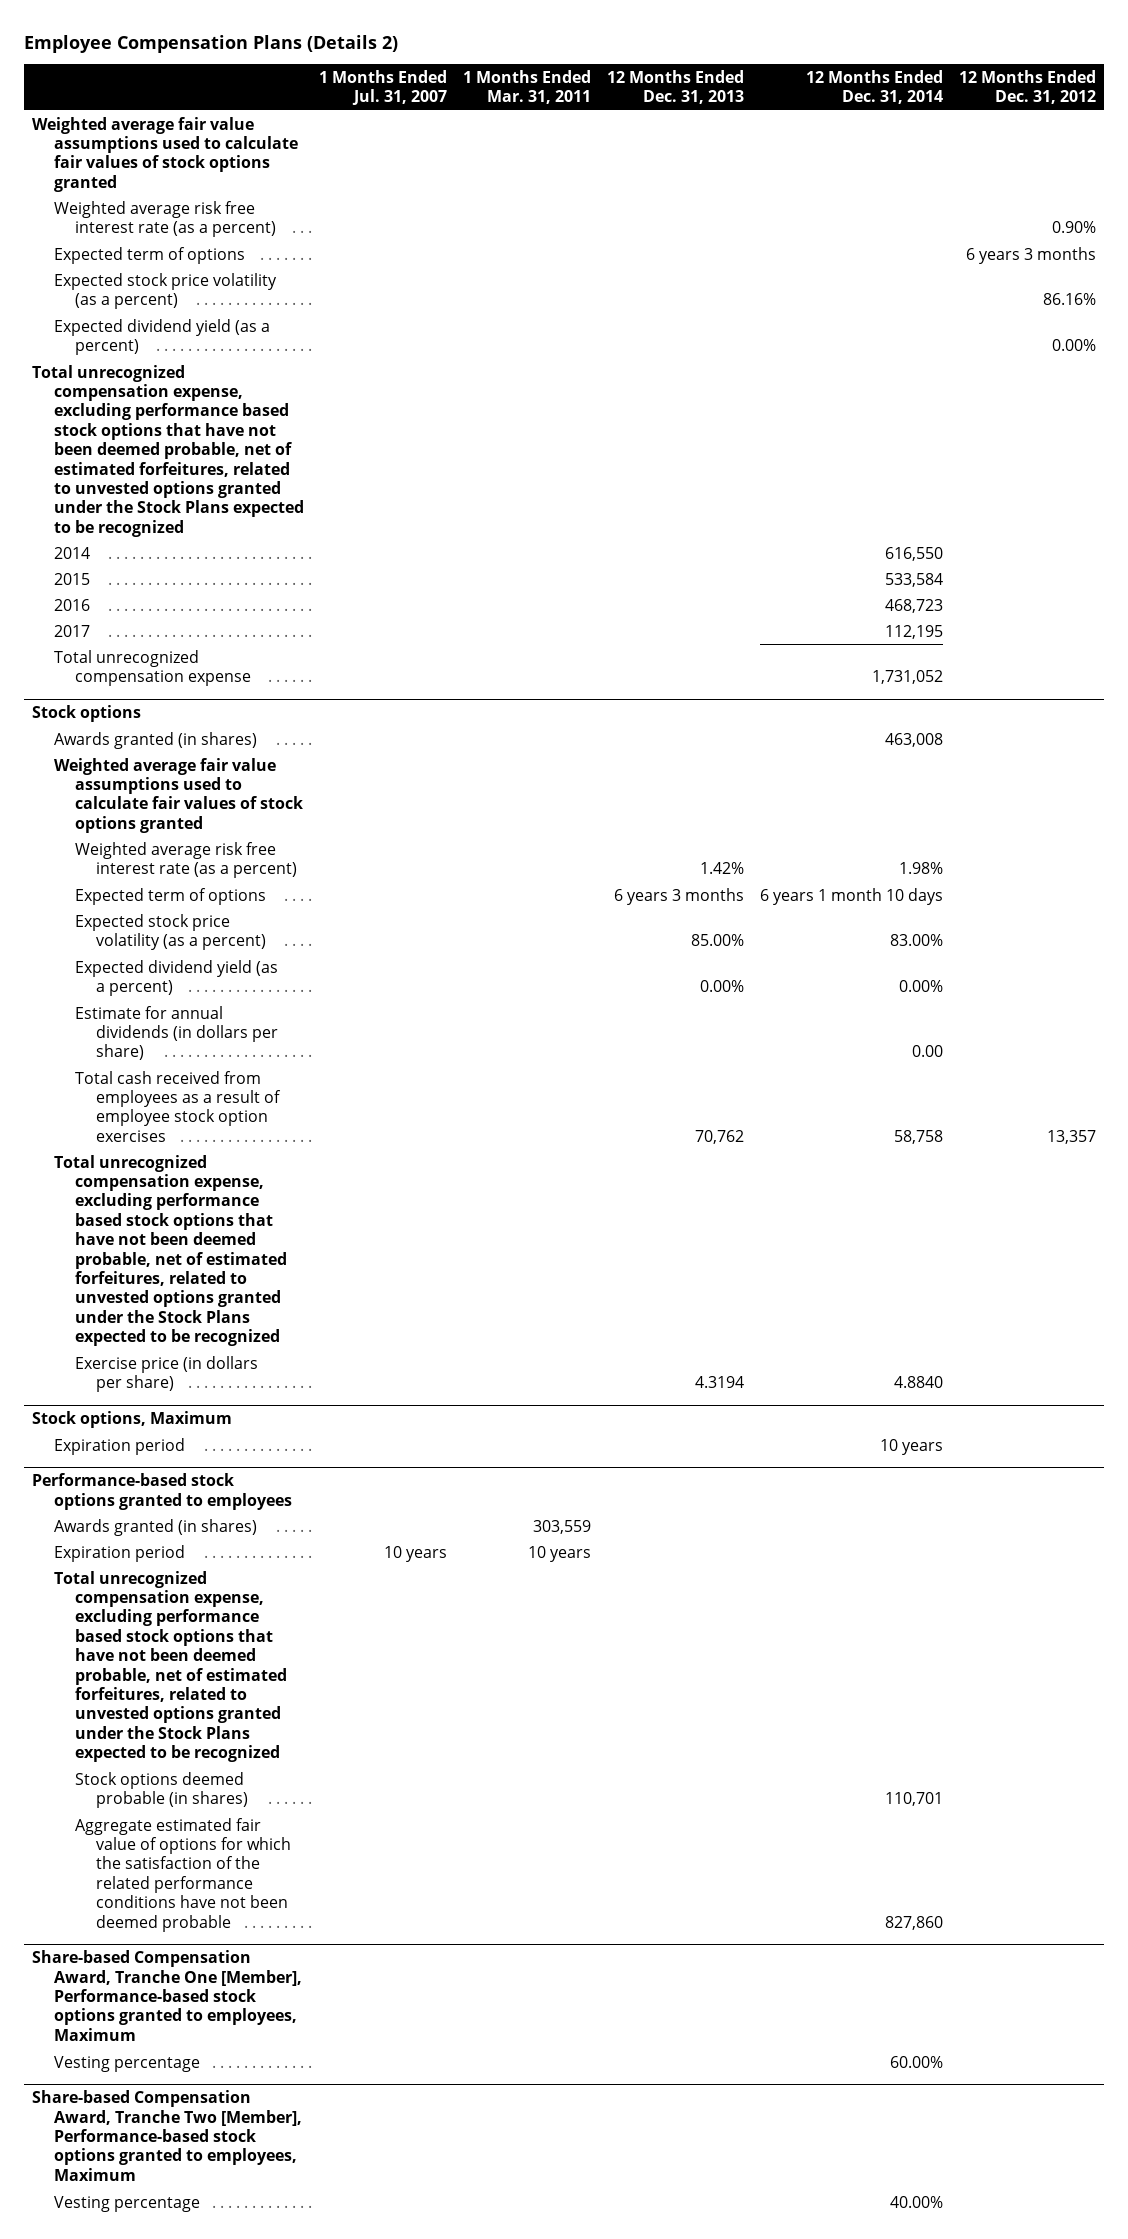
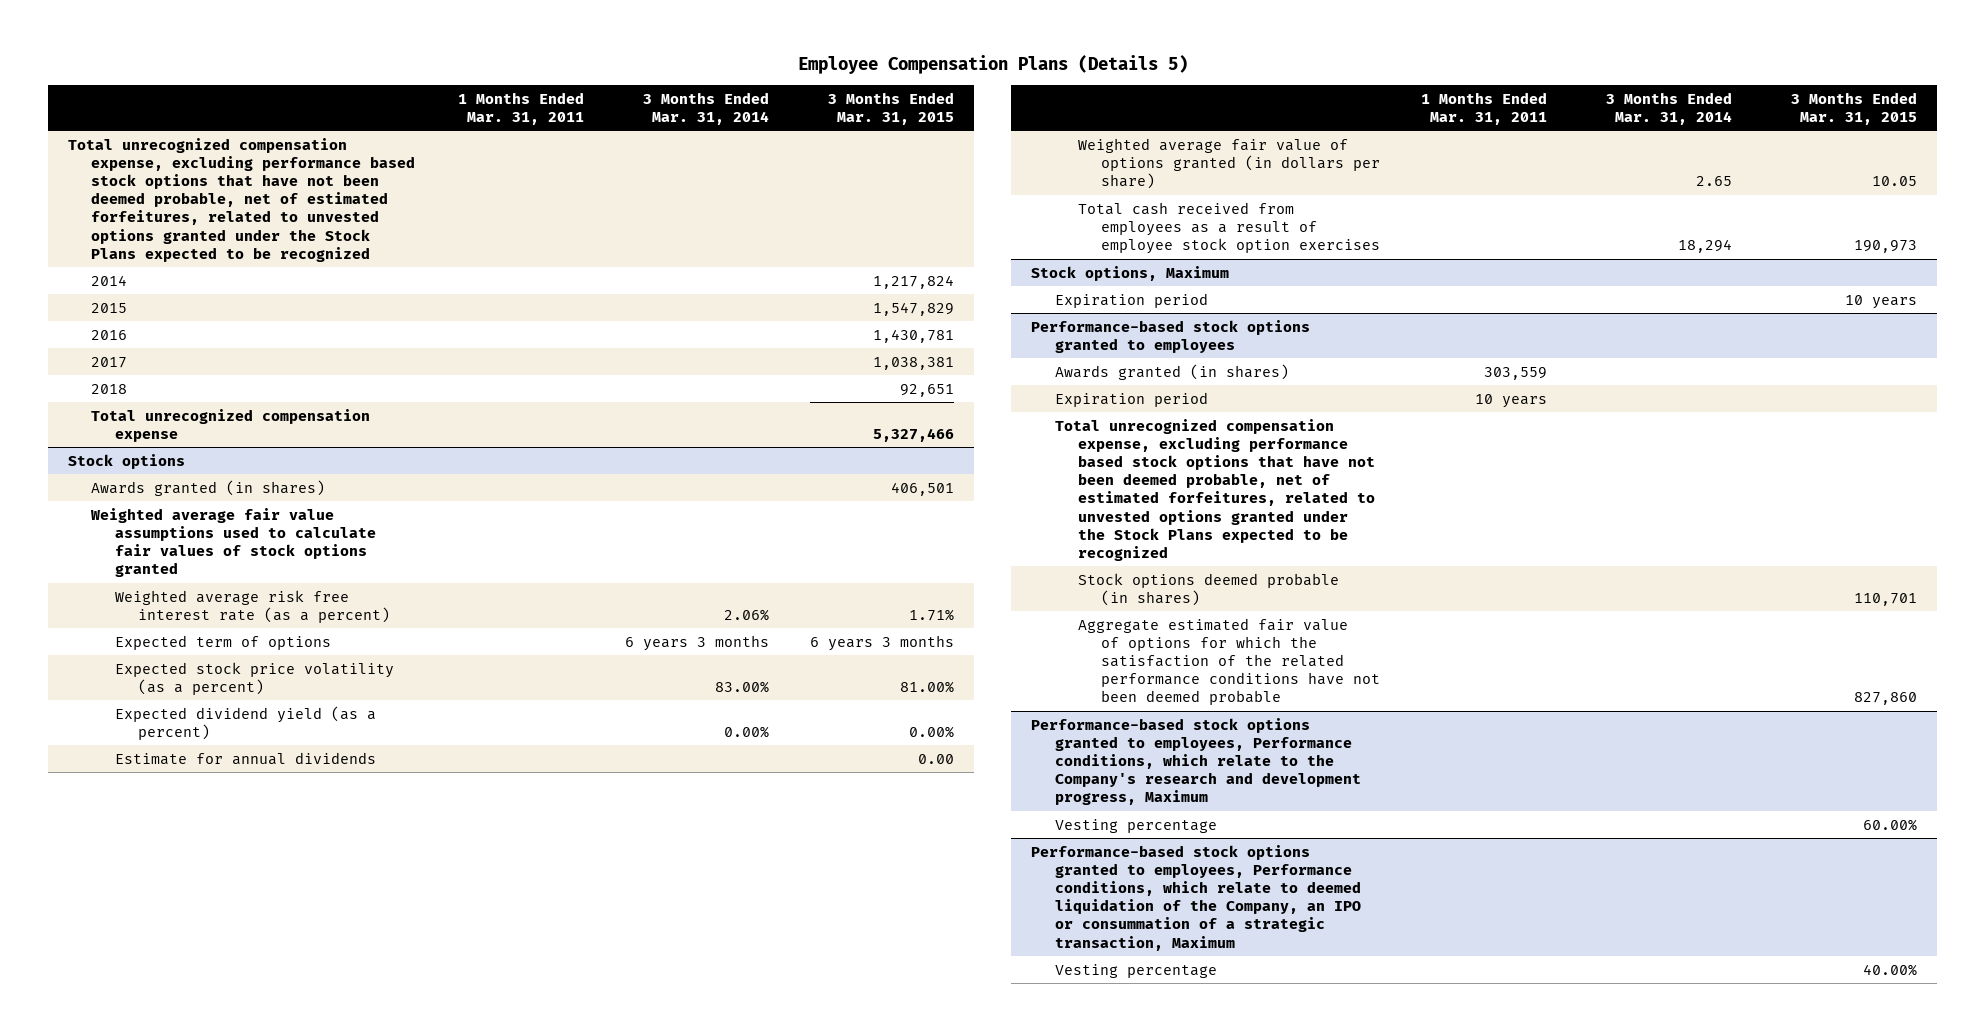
- Employee Compensation Plans (Details 2)
+ Employee Compensation Plans (Details 5)
- | 1 Months Ended Jul. 31, 2007 | 1 Months Ended Mar. 31, 2011 | 12 Months Ended Dec. 31, 2013 | 12 Months Ended Dec. 31, 2014 | 12 Months Ended Dec. 31, 2012
+ | 1 Months Ended Mar. 31, 2011 | 3 Months Ended Mar. 31, 2014 | 3 Months Ended Mar. 31, 2015
- Weighted average fair value assumptions used to calculate fair values of stock options granted
- Weighted average risk free interest rate (as a percent) | | | | | 0.90%
- Expected term of options | | | | | 6 years 3 months
- Expected stock price volatility (as a percent) | | | | | 86.16%
- Expected dividend yield (as a percent) | | | | | 0.00%
+ 2018 | | | 92,651
@ Stock options
- Estimate for annual dividends (in dollars per share) | | | | 0.00 |
+ Estimate for annual dividends | | | 0.00
+ Weighted average fair value of options granted (in dollars per share) | | 2.65 | 10.05
- Total unrecognized compensation expense, excluding performance based stock options that have not been deemed probable, net of estimated forfeitures, related to unvested options granted under the Stock Plans expected to be recognized
- Exercise price (in dollars per share) | | | 4.3194 | 4.8840 |
- Share-based Compensation Award, Tranche One [Member], Performance-based stock options granted to employees, Maximum
- Vesting percentage | | | | 60.00% |
- Share-based Compensation Award, Tranche Two [Member], Performance-based stock options granted to employees, Maximum
- Vesting percentage | | | | 40.00% |
+ Performance-based stock options granted to employees, Performance conditions, which relate to the Company's research and development progress, Maximum
+ Vesting percentage | | | 60.00%
+ Performance-based stock options granted to employees, Performance conditions, which relate to deemed liquidation of the Company, an IPO or consummation of a strategic transaction, Maximum
+ Vesting percentage | | | 40.00%

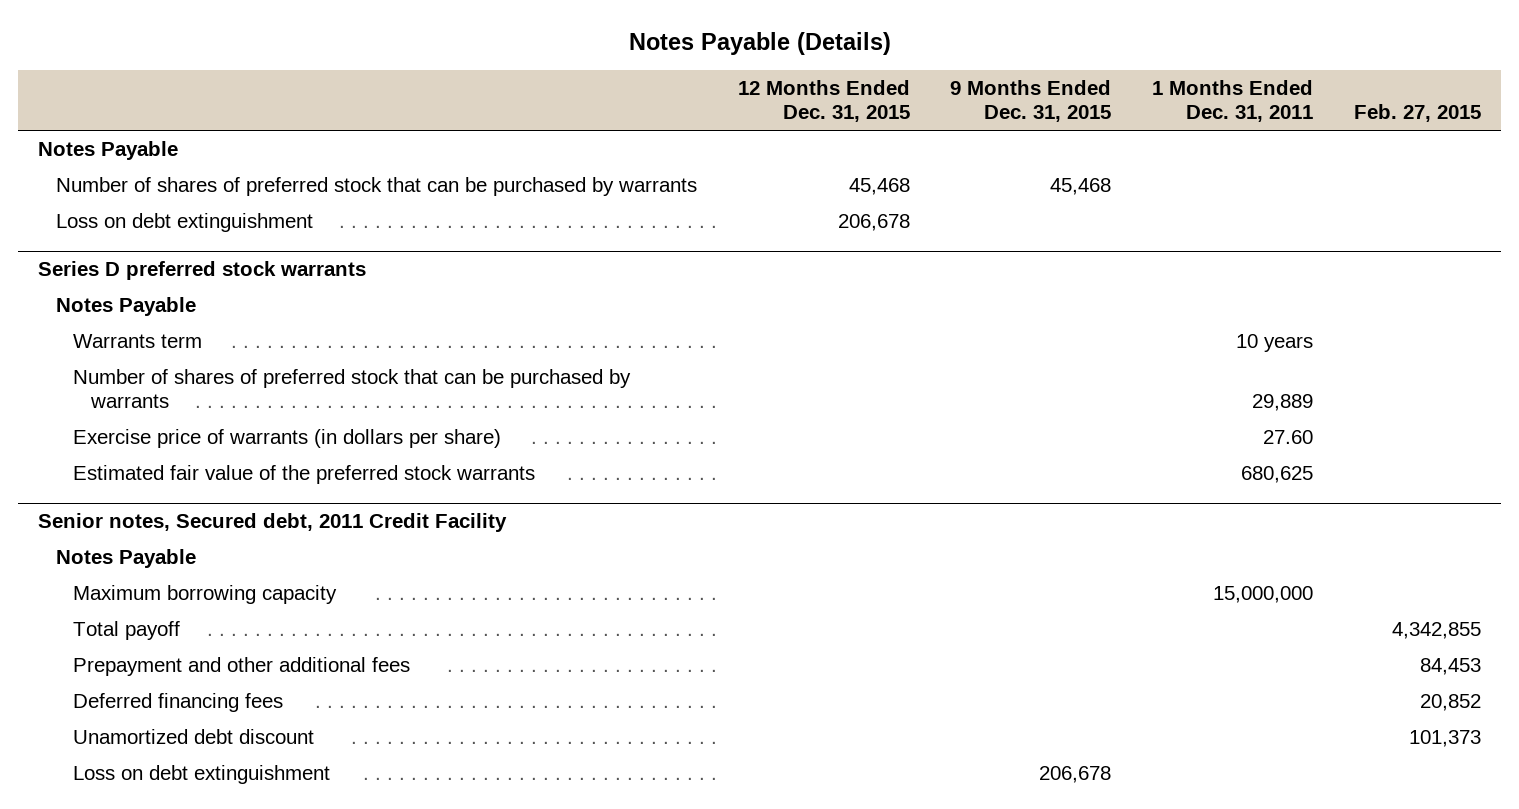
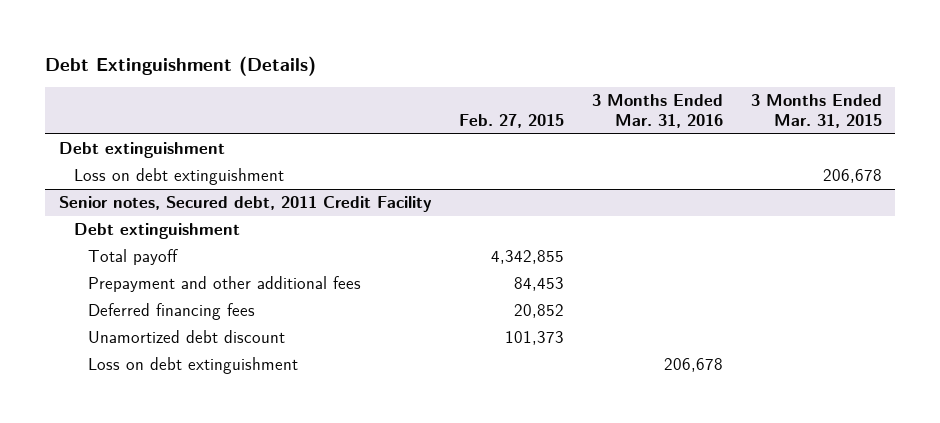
- Notes Payable (Details)
+ Debt Extinguishment (Details)
- | 12 Months Ended Dec. 31, 2015 | 9 Months Ended Dec. 31, 2015 | 1 Months Ended Dec. 31, 2011 | Feb. 27, 2015
+ | Feb. 27, 2015 | 3 Months Ended Mar. 31, 2016 | 3 Months Ended Mar. 31, 2015
- Notes Payable
- Number of shares of preferred stock that can be purchased by warrants | 45,468 | 45,468 | |
+ Debt extinguishment
- Series D preferred stock warrants
- Notes Payable
- Warrants term | | | 10 years |
- Number of shares of preferred stock that can be purchased by warrants | | | 29,889 |
- Exercise price of warrants (in dollars per share) | | | 27.60 |
- Estimated fair value of the preferred stock warrants | | | 680,625 |
@ Senior notes, Secured debt, 2011 Credit Facility
- Notes Payable
- Maximum borrowing capacity | | | 15,000,000 |
+ Debt extinguishment

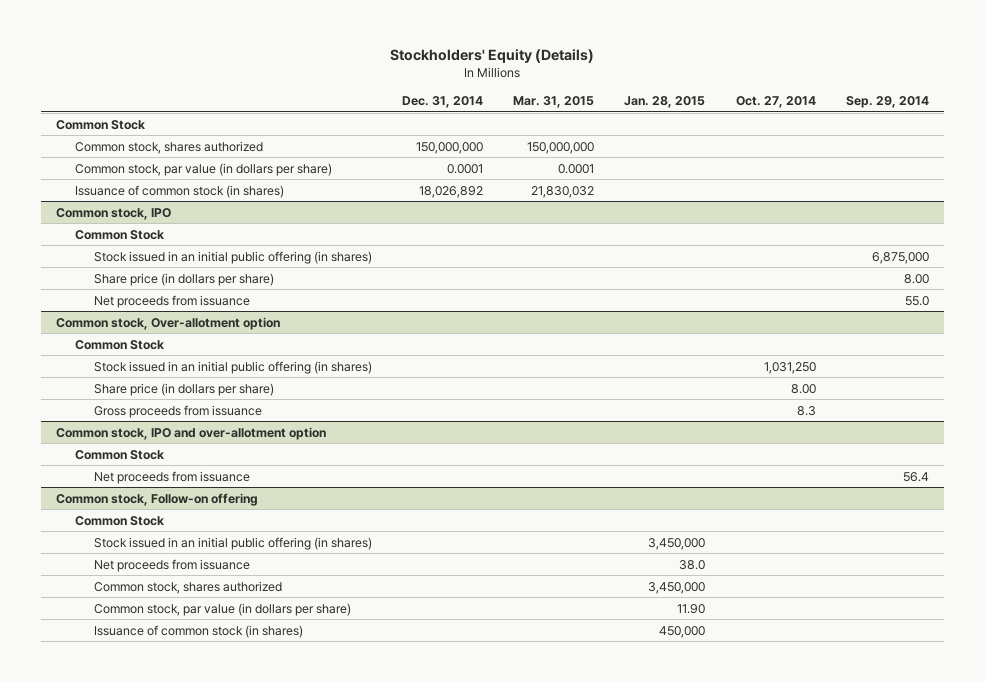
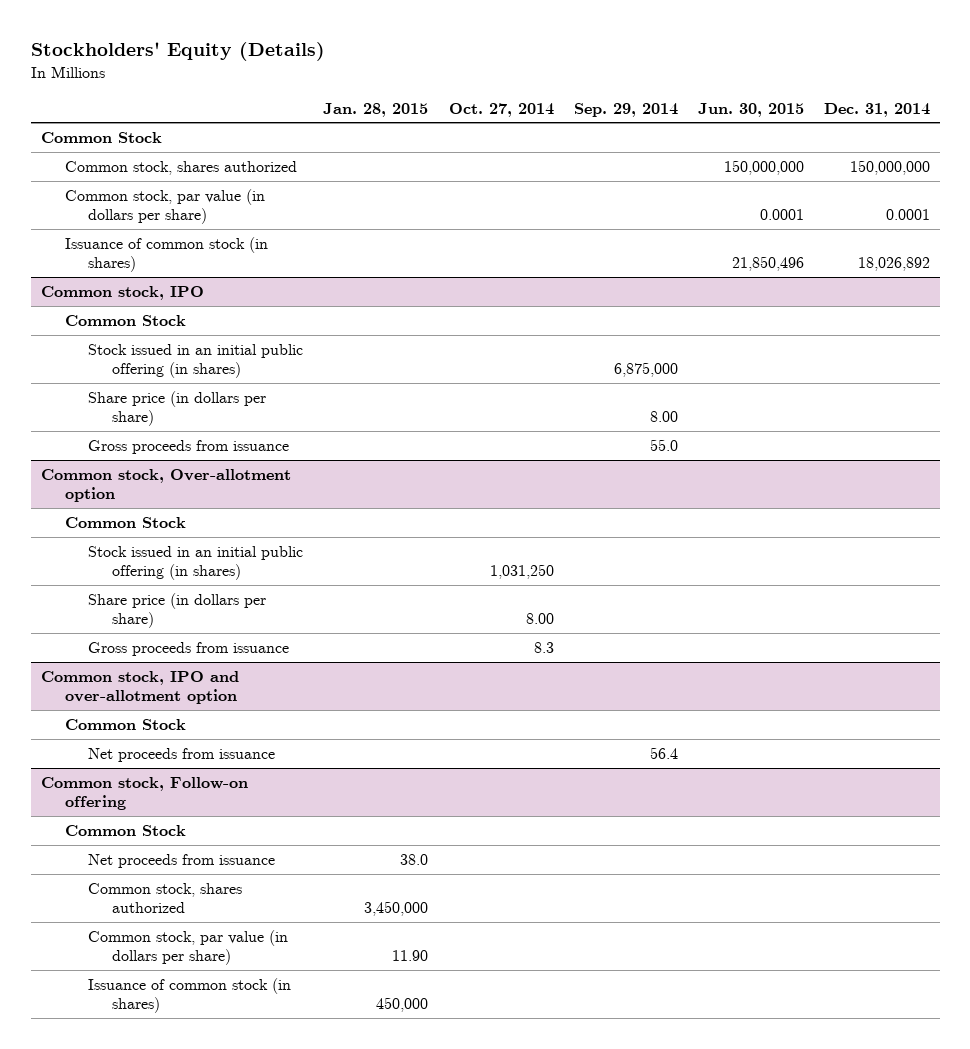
- | Dec. 31, 2014 | Mar. 31, 2015 | Jan. 28, 2015 | Oct. 27, 2014 | Sep. 29, 2014
+ | Jan. 28, 2015 | Oct. 27, 2014 | Sep. 29, 2014 | Jun. 30, 2015 | Dec. 31, 2014
@ Common stock, IPO
- Net proceeds from issuance | | | | | 55.0
+ Gross proceeds from issuance | | | 55.0 | |
@ Common stock, Follow-on offering
- Stock issued in an initial public offering (in shares) | | | 3,450,000 | |

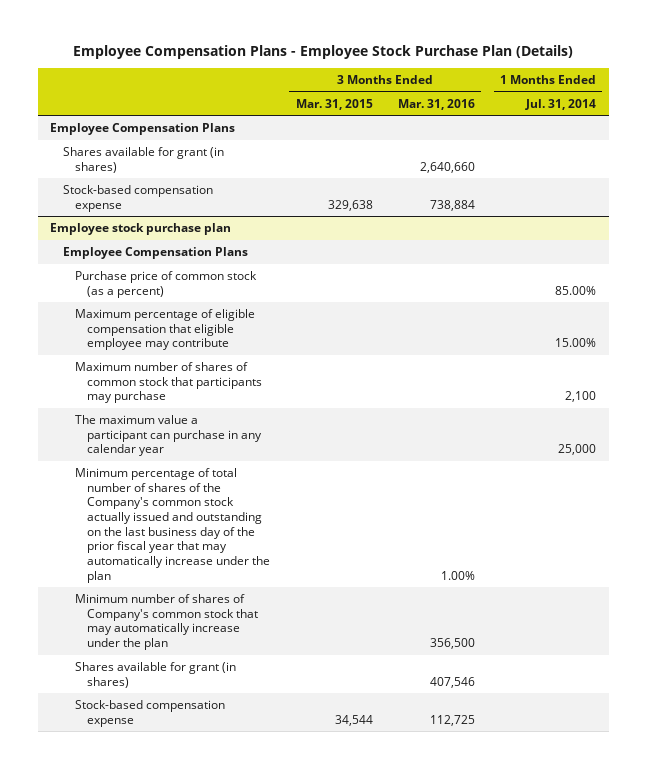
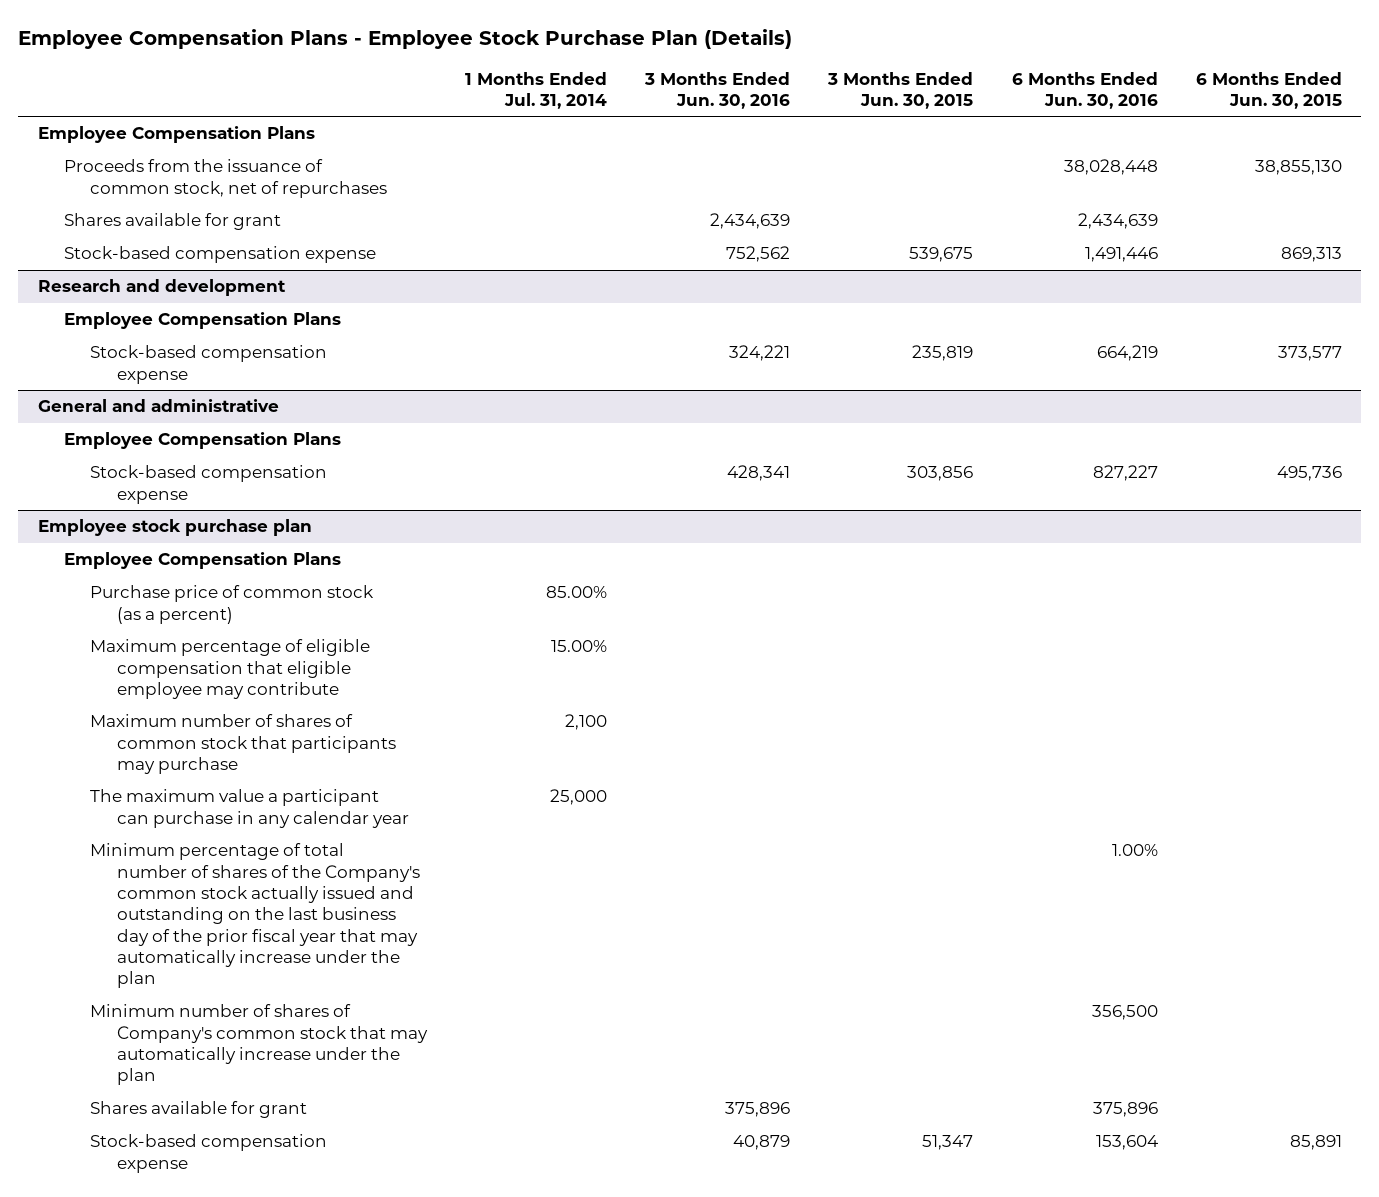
- | 3 Months Ended Mar. 31, 2015 | 3 Months Ended Mar. 31, 2016 | 1 Months Ended Jul. 31, 2014
+ | 1 Months Ended Jul. 31, 2014 | 3 Months Ended Jun. 30, 2016 | 3 Months Ended Jun. 30, 2015 | 6 Months Ended Jun. 30, 2016 | 6 Months Ended Jun. 30, 2015
- Shares available for grant (in shares) | | 2,640,660 |
+ Proceeds from the issuance of common stock, net of repurchases | | | | 38,028,448 | 38,855,130
+ Shares available for grant | | 2,434,639 | | 2,434,639 |
+ Research and development
+ Employee Compensation Plans
+ Stock-based compensation expense | | 324,221 | 235,819 | 664,219 | 373,577
+ General and administrative
+ Employee Compensation Plans
+ Stock-based compensation expense | | 428,341 | 303,856 | 827,227 | 495,736
@ Employee stock purchase plan
- Shares available for grant (in shares) | | 407,546 |
+ Shares available for grant | | 375,896 | | 375,896 |

